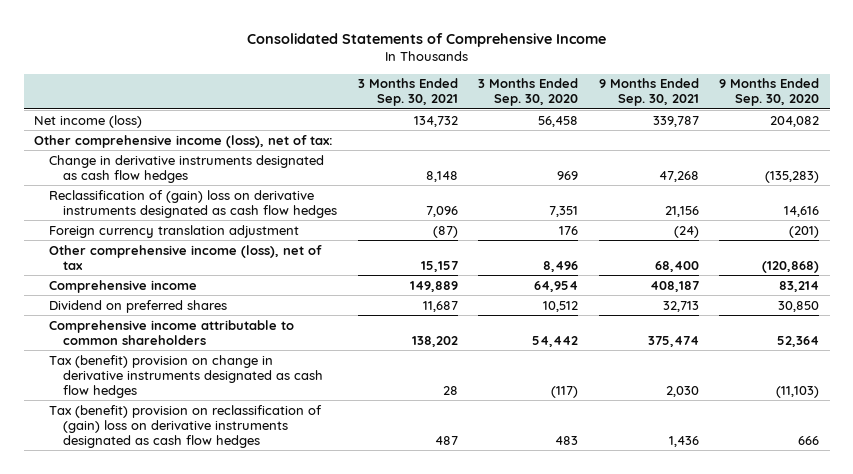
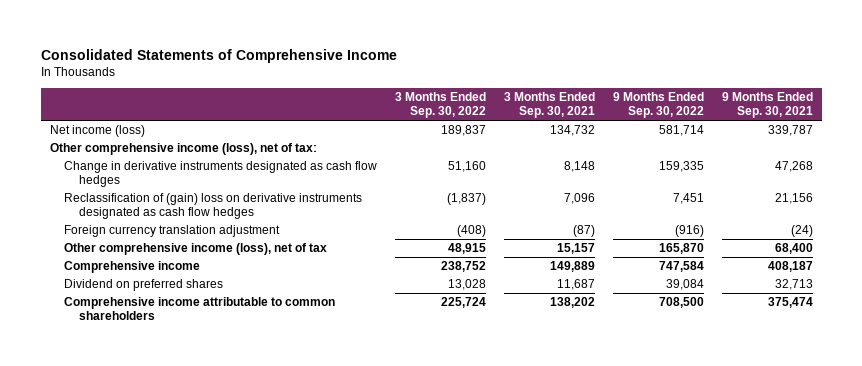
- | 3 Months Ended Sep. 30, 2021 | 3 Months Ended Sep. 30, 2020 | 9 Months Ended Sep. 30, 2021 | 9 Months Ended Sep. 30, 2020
+ | 3 Months Ended Sep. 30, 2022 | 3 Months Ended Sep. 30, 2021 | 9 Months Ended Sep. 30, 2022 | 9 Months Ended Sep. 30, 2021
- Tax (benefit) provision on change in derivative instruments designated as cash flow hedges | 28 | (117) | 2,030 | (11,103)
- Tax (benefit) provision on reclassification of (gain) loss on derivative instruments designated as cash flow hedges | 487 | 483 | 1,436 | 666

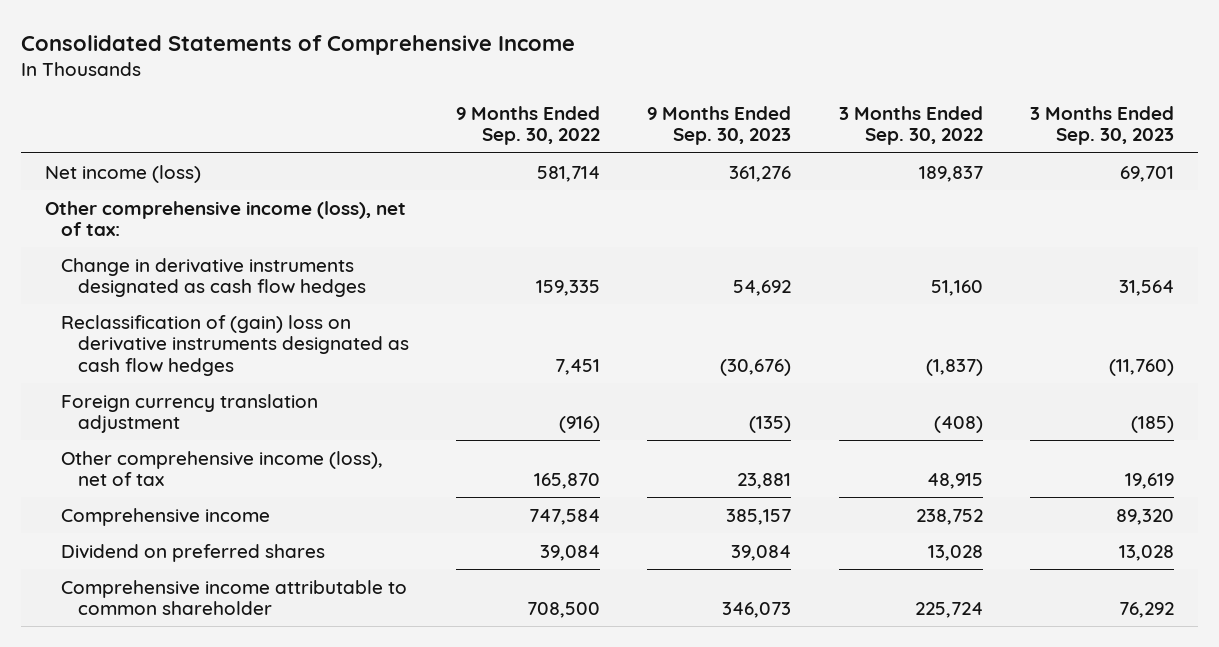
- | 3 Months Ended Sep. 30, 2022 | 3 Months Ended Sep. 30, 2021 | 9 Months Ended Sep. 30, 2022 | 9 Months Ended Sep. 30, 2021
+ | 9 Months Ended Sep. 30, 2022 | 9 Months Ended Sep. 30, 2023 | 3 Months Ended Sep. 30, 2022 | 3 Months Ended Sep. 30, 2023
- Comprehensive income attributable to common shareholders | 225,724 | 138,202 | 708,500 | 375,474
+ Comprehensive income attributable to common shareholder | 708,500 | 346,073 | 225,724 | 76,292

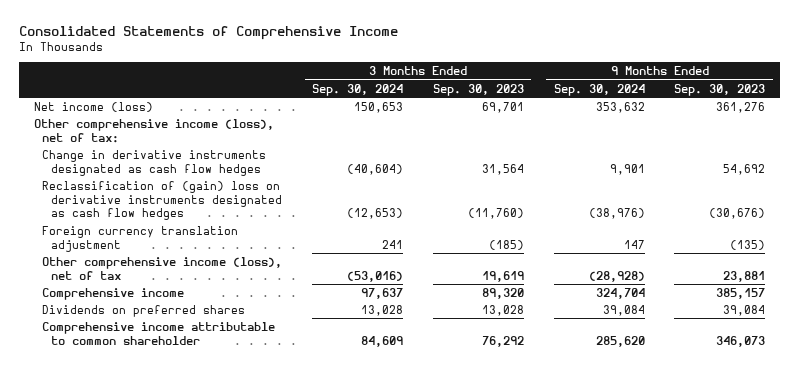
- | 9 Months Ended Sep. 30, 2022 | 9 Months Ended Sep. 30, 2023 | 3 Months Ended Sep. 30, 2022 | 3 Months Ended Sep. 30, 2023
+ | 3 Months Ended Sep. 30, 2024 | 3 Months Ended Sep. 30, 2023 | 9 Months Ended Sep. 30, 2024 | 9 Months Ended Sep. 30, 2023
- Dividend on preferred shares | 39,084 | 39,084 | 13,028 | 13,028
+ Dividends on preferred shares | 13,028 | 13,028 | 39,084 | 39,084

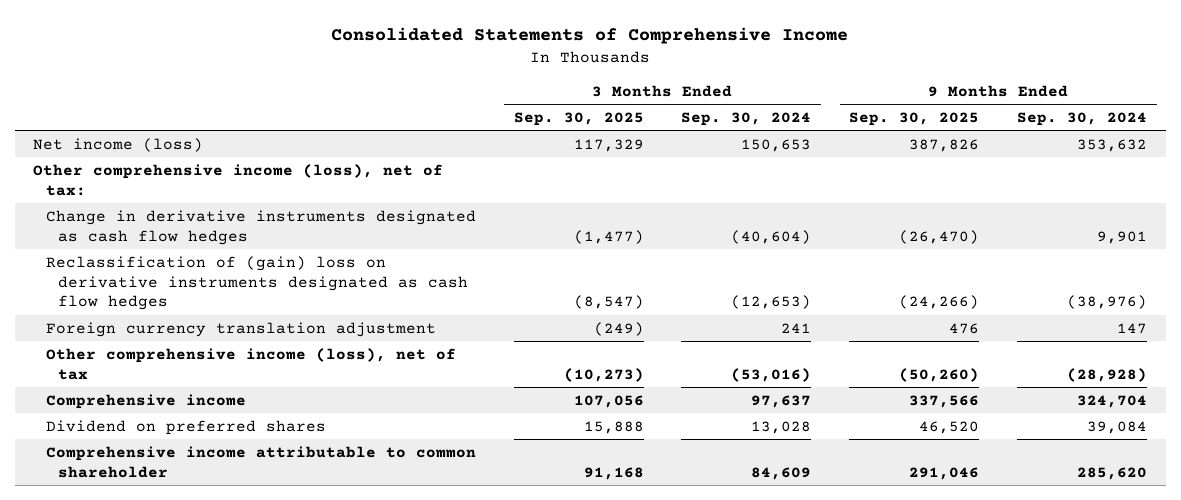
- | 3 Months Ended Sep. 30, 2024 | 3 Months Ended Sep. 30, 2023 | 9 Months Ended Sep. 30, 2024 | 9 Months Ended Sep. 30, 2023
+ | 3 Months Ended Sep. 30, 2025 | 3 Months Ended Sep. 30, 2024 | 9 Months Ended Sep. 30, 2025 | 9 Months Ended Sep. 30, 2024
- Dividends on preferred shares | 13,028 | 13,028 | 39,084 | 39,084
+ Dividend on preferred shares | 15,888 | 13,028 | 46,520 | 39,084

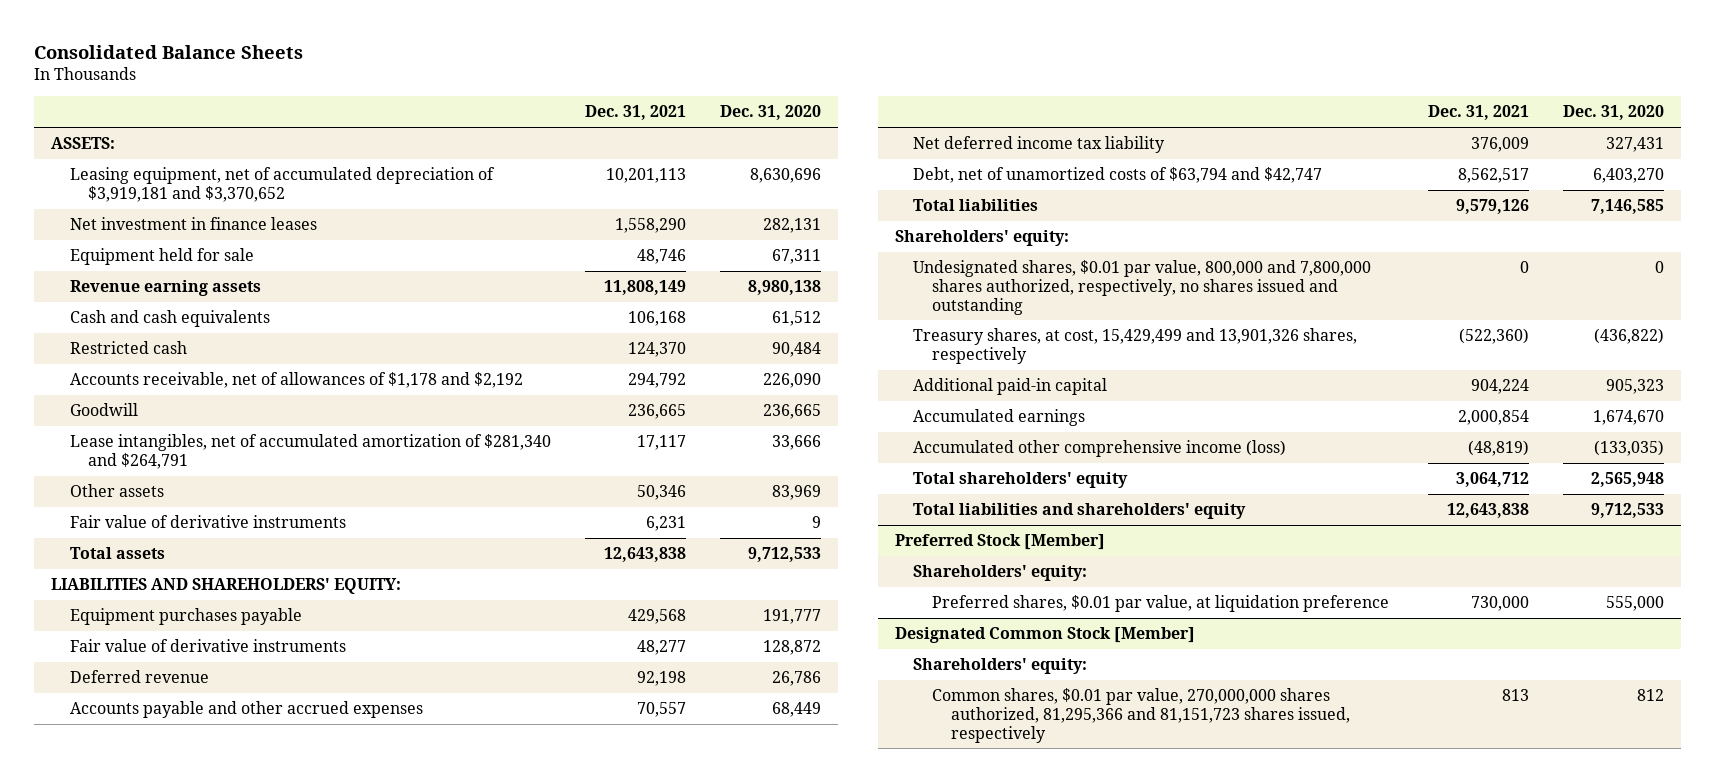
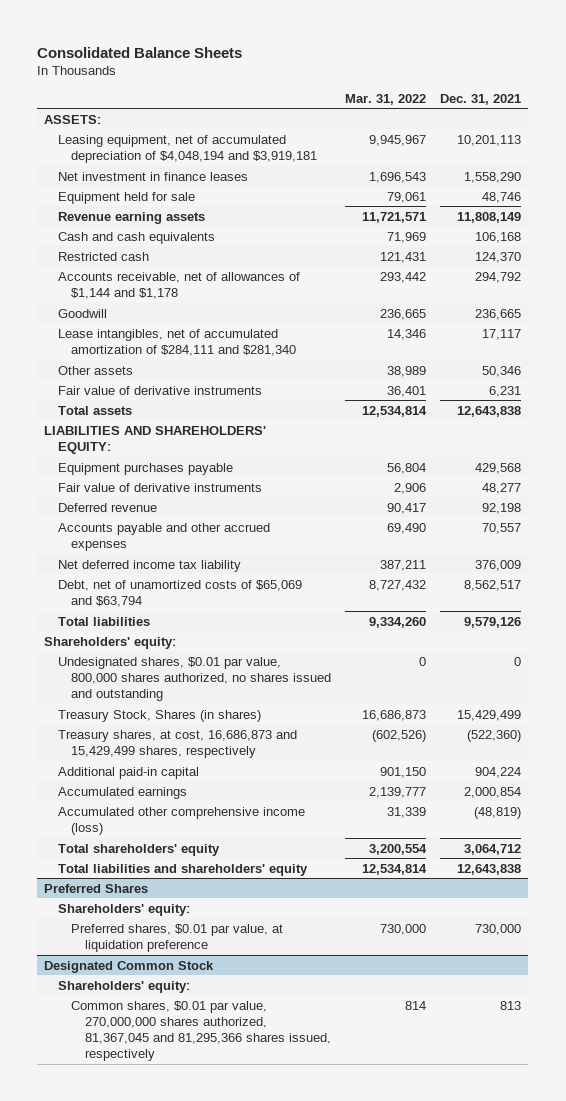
- | Dec. 31, 2021 | Dec. 31, 2020
+ | Mar. 31, 2022 | Dec. 31, 2021
- Leasing equipment, net of accumulated depreciation of $3,919,181 and $3,370,652 | 10,201,113 | 8,630,696
+ Leasing equipment, net of accumulated depreciation of $4,048,194 and $3,919,181 | 9,945,967 | 10,201,113
- Accounts receivable, net of allowances of $1,178 and $2,192 | 294,792 | 226,090
+ Accounts receivable, net of allowances of $1,144 and $1,178 | 293,442 | 294,792
- Lease intangibles, net of accumulated amortization of $281,340 and $264,791 | 17,117 | 33,666
+ Lease intangibles, net of accumulated amortization of $284,111 and $281,340 | 14,346 | 17,117
- Debt, net of unamortized costs of $63,794 and $42,747 | 8,562,517 | 6,403,270
+ Debt, net of unamortized costs of $65,069 and $63,794 | 8,727,432 | 8,562,517
- Undesignated shares, $0.01 par value, 800,000 and 7,800,000 shares authorized, respectively, no shares issued and outstanding | 0 | 0
- Treasury shares, at cost, 15,429,499 and 13,901,326 shares, respectively | (522,360) | (436,822)
+ Undesignated shares, $0.01 par value, 800,000 shares authorized, no shares issued and outstanding | 0 | 0
+ Treasury Stock, Shares (in shares) | 16,686,873 | 15,429,499
+ Treasury shares, at cost, 16,686,873 and 15,429,499 shares, respectively | (602,526) | (522,360)
- Preferred Stock [Member]
+ Preferred Shares
- Designated Common Stock [Member]
+ Designated Common Stock
- Common shares, $0.01 par value, 270,000,000 shares authorized, 81,295,366 and 81,151,723 shares issued, respectively | 813 | 812
+ Common shares, $0.01 par value, 270,000,000 shares authorized, 81,367,045 and 81,295,366 shares issued, respectively | 814 | 813

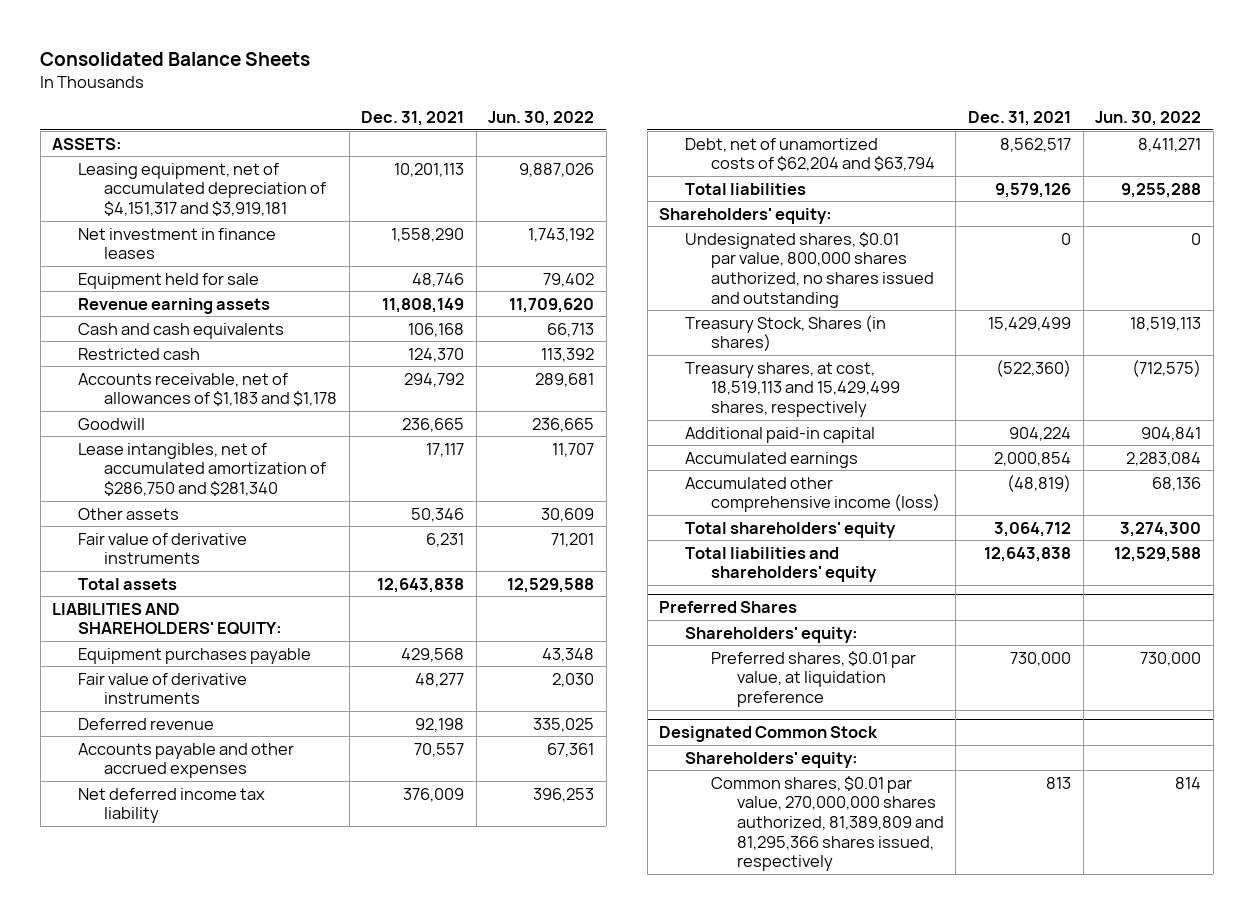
- | Mar. 31, 2022 | Dec. 31, 2021
+ | Dec. 31, 2021 | Jun. 30, 2022
- Leasing equipment, net of accumulated depreciation of $4,048,194 and $3,919,181 | 9,945,967 | 10,201,113
+ Leasing equipment, net of accumulated depreciation of $4,151,317 and $3,919,181 | 10,201,113 | 9,887,026
- Accounts receivable, net of allowances of $1,144 and $1,178 | 293,442 | 294,792
+ Accounts receivable, net of allowances of $1,183 and $1,178 | 294,792 | 289,681
- Lease intangibles, net of accumulated amortization of $284,111 and $281,340 | 14,346 | 17,117
+ Lease intangibles, net of accumulated amortization of $286,750 and $281,340 | 17,117 | 11,707
- Debt, net of unamortized costs of $65,069 and $63,794 | 8,727,432 | 8,562,517
+ Debt, net of unamortized costs of $62,204 and $63,794 | 8,562,517 | 8,411,271
- Treasury shares, at cost, 16,686,873 and 15,429,499 shares, respectively | (602,526) | (522,360)
+ Treasury shares, at cost, 18,519,113 and 15,429,499 shares, respectively | (522,360) | (712,575)
@ Designated Common Stock
- Common shares, $0.01 par value, 270,000,000 shares authorized, 81,367,045 and 81,295,366 shares issued, respectively | 814 | 813
+ Common shares, $0.01 par value, 270,000,000 shares authorized, 81,389,809 and 81,295,366 shares issued, respectively | 813 | 814

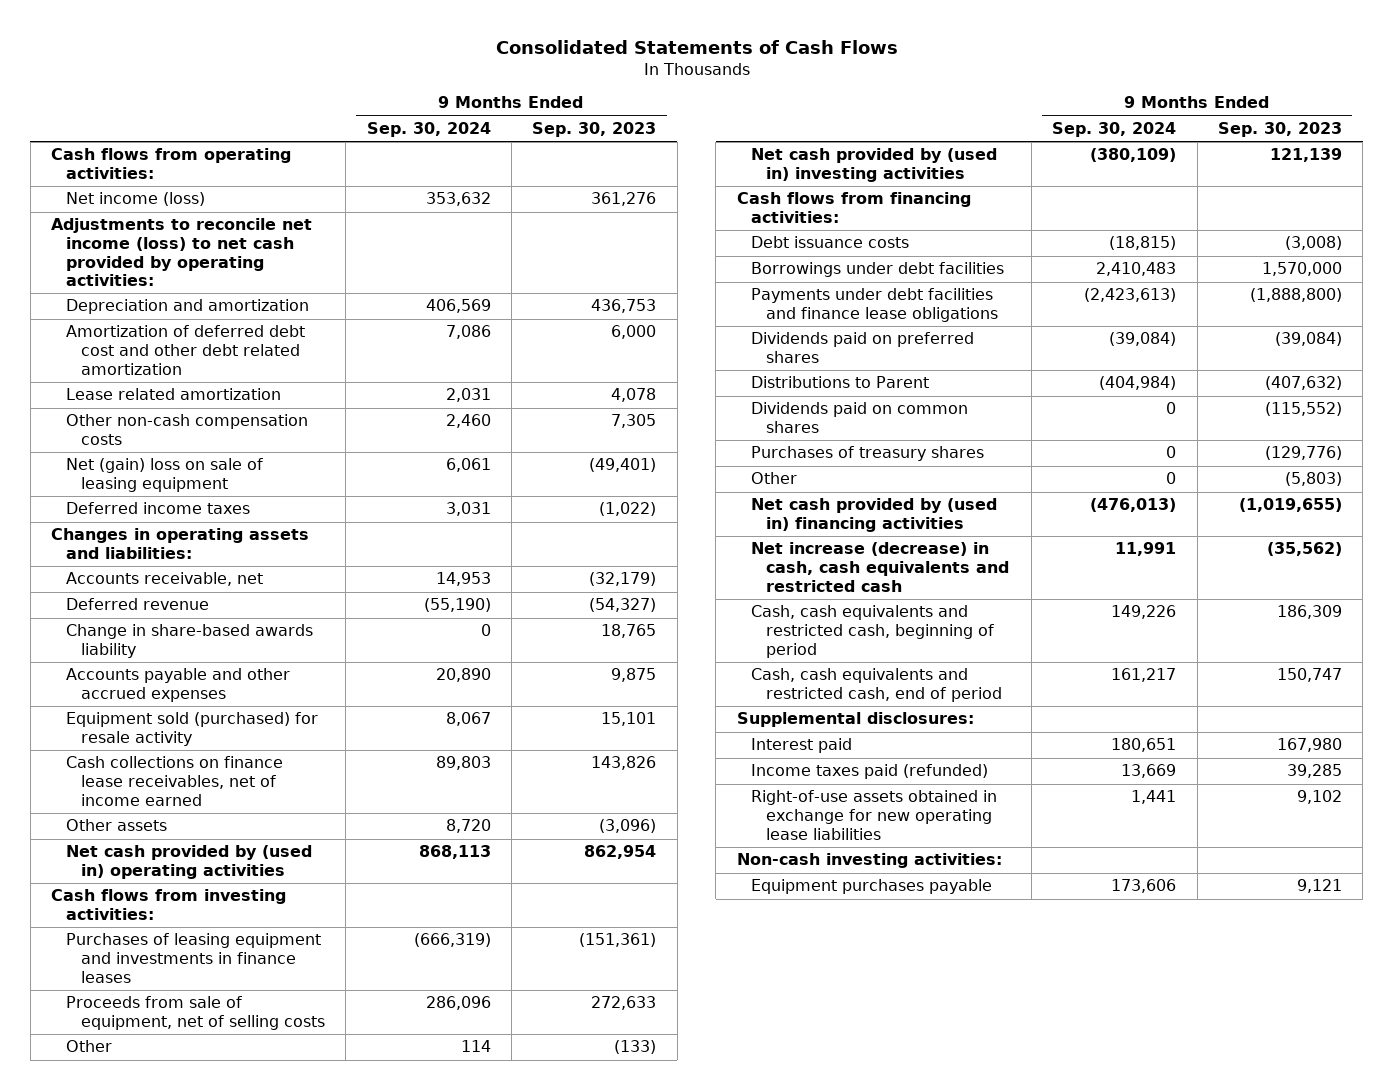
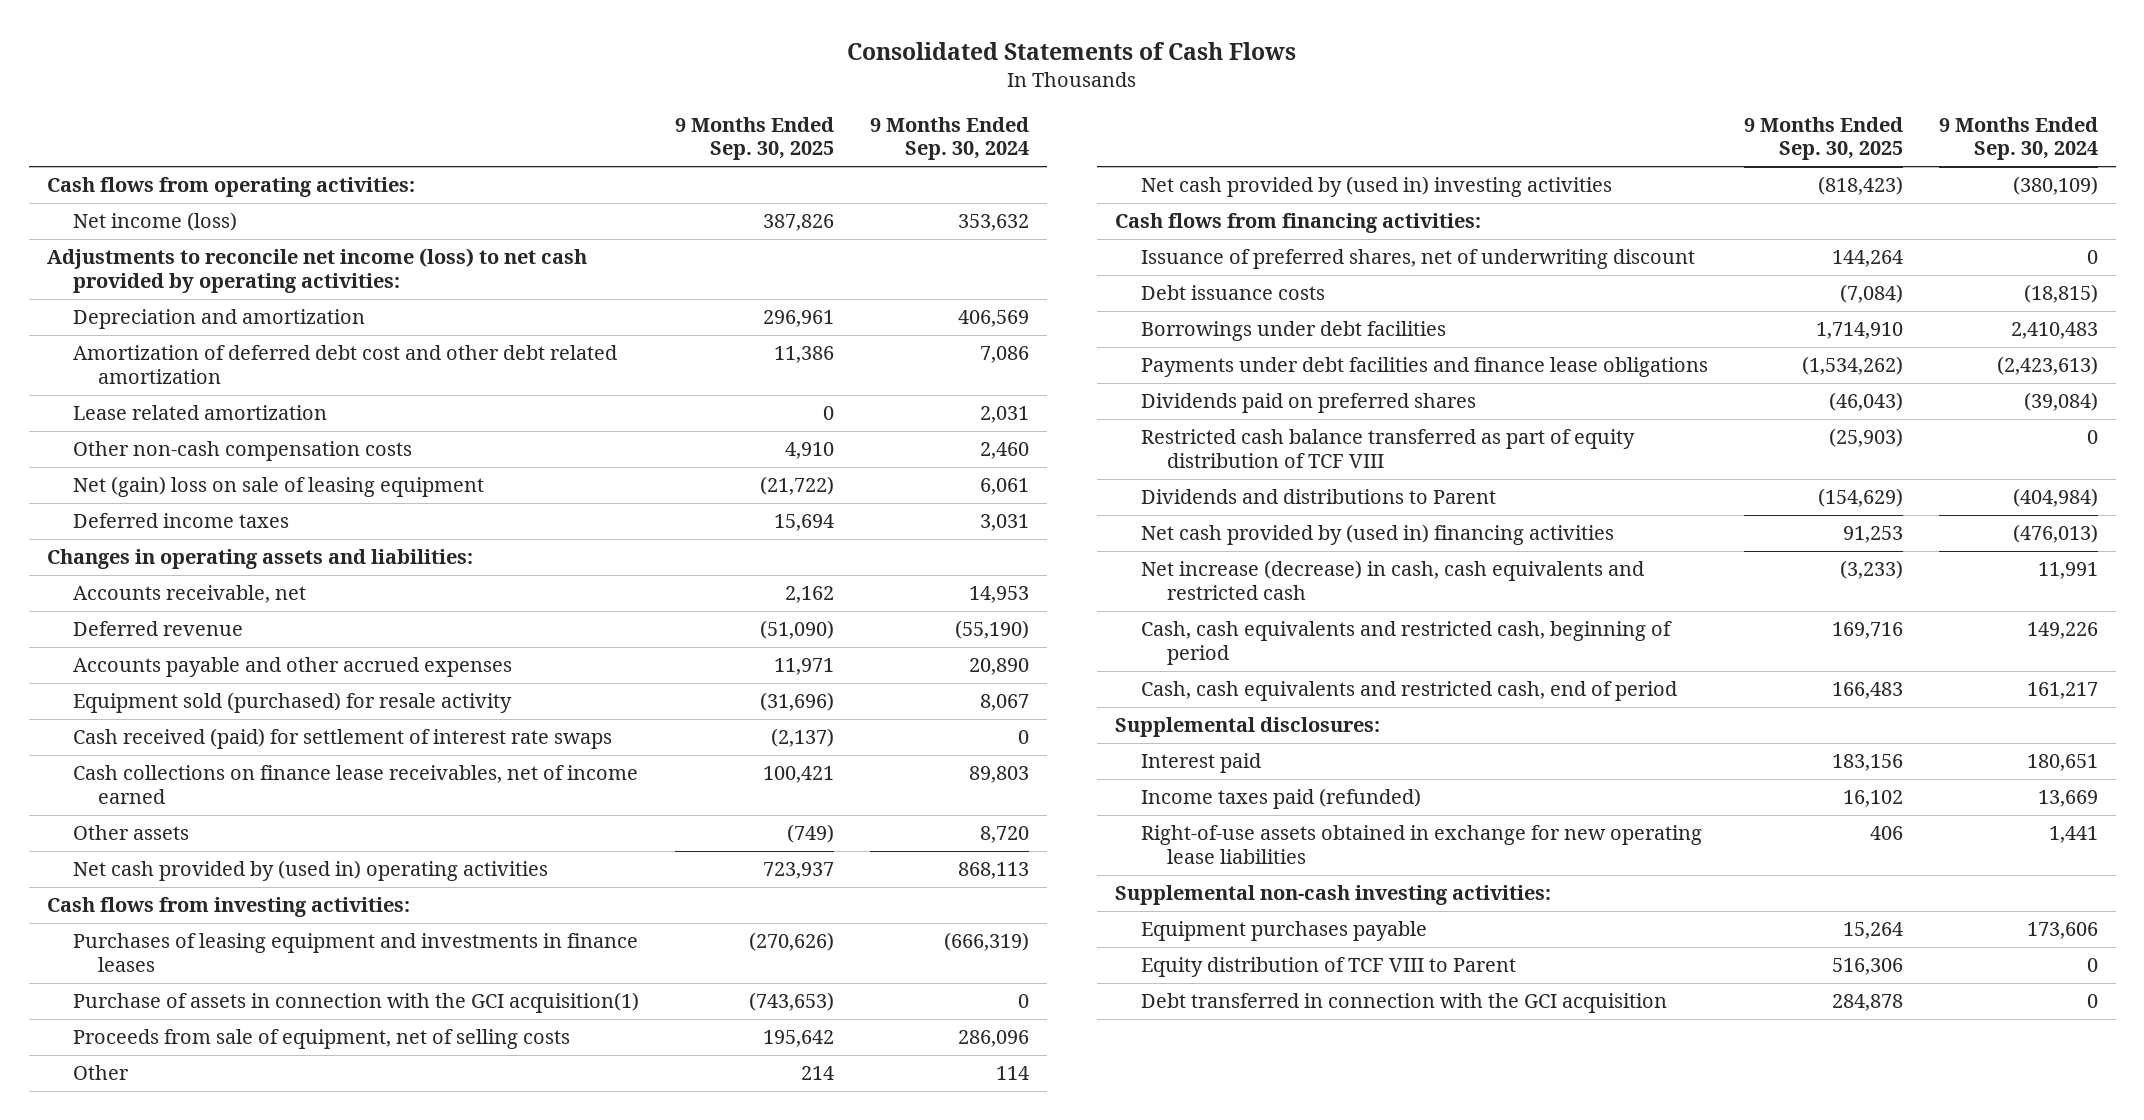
- | 9 Months Ended Sep. 30, 2024 | 9 Months Ended Sep. 30, 2023
+ | 9 Months Ended Sep. 30, 2025 | 9 Months Ended Sep. 30, 2024
- Change in share-based awards liability | 0 | 18,765
+ Cash received (paid) for settlement of interest rate swaps | (2,137) | 0
+ Purchase of assets in connection with the GCI acquisition(1) | (743,653) | 0
+ Issuance of preferred shares, net of underwriting discount | 144,264 | 0
- Distributions to Parent | (404,984) | (407,632)
- Dividends paid on common shares | 0 | (115,552)
- Purchases of treasury shares | 0 | (129,776)
- Other | 0 | (5,803)
+ Restricted cash balance transferred as part of equity distribution of TCF VIII | (25,903) | 0
+ Dividends and distributions to Parent | (154,629) | (404,984)
- Non-cash investing activities:
+ Supplemental non-cash investing activities:
+ Equity distribution of TCF VIII to Parent | 516,306 | 0
+ Debt transferred in connection with the GCI acquisition | 284,878 | 0

